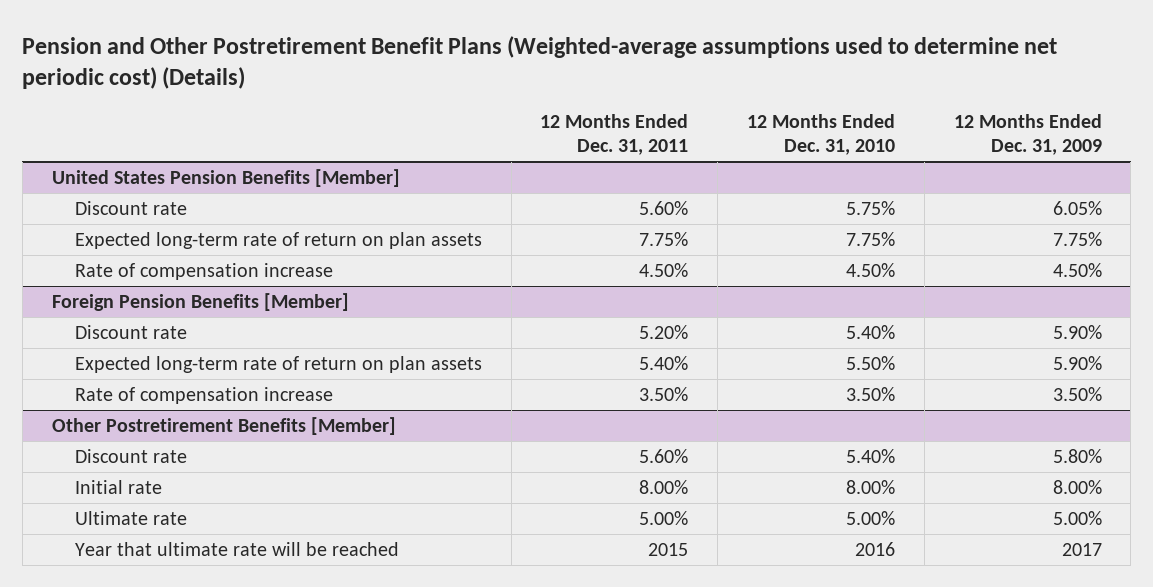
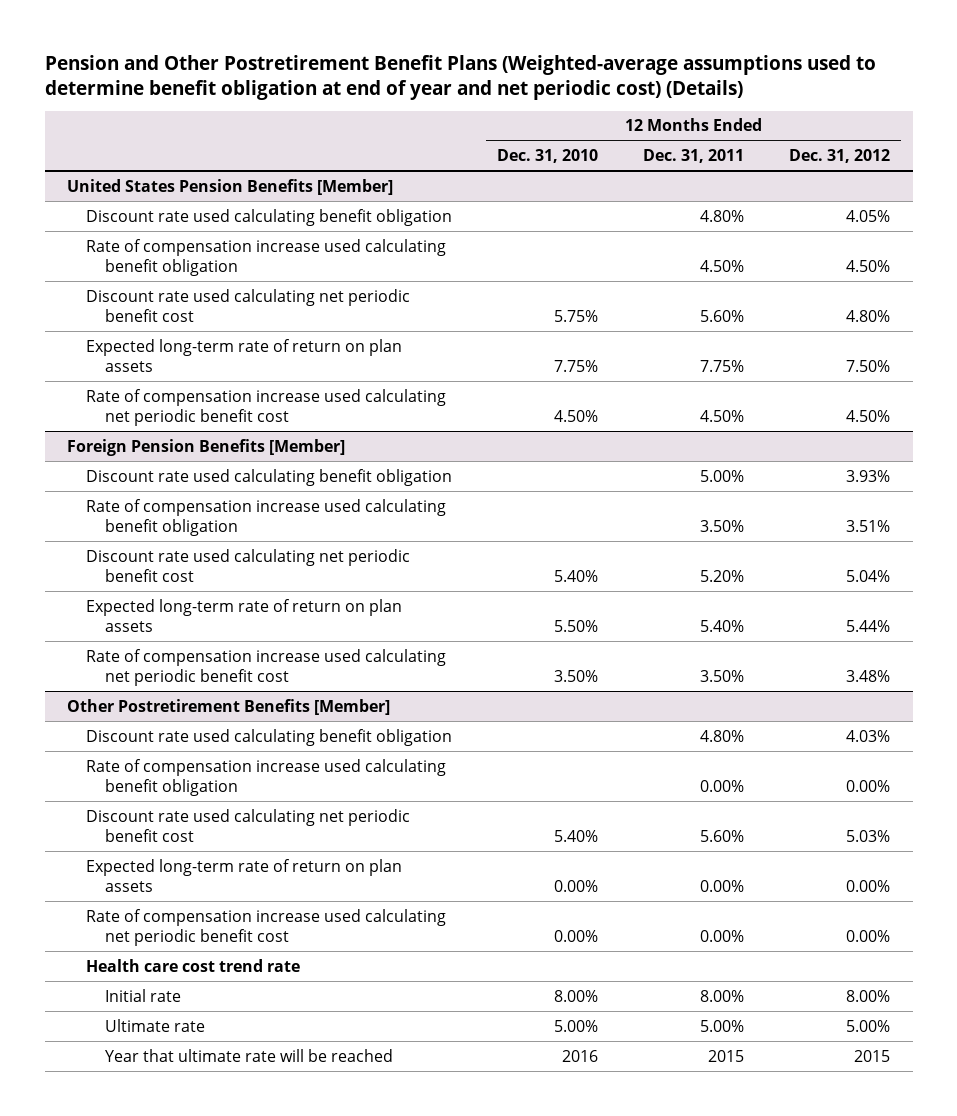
- Pension and Other Postretirement Benefit Plans (Weighted-average assumptions used to determine net periodic cost) (Details)
+ Pension and Other Postretirement Benefit Plans (Weighted-average assumptions used to determine benefit obligation at end of year and net periodic cost) (Details)
- | 12 Months Ended Dec. 31, 2011 | 12 Months Ended Dec. 31, 2010 | 12 Months Ended Dec. 31, 2009
+ | 12 Months Ended Dec. 31, 2010 | 12 Months Ended Dec. 31, 2011 | 12 Months Ended Dec. 31, 2012
@ United States Pension Benefits [Member]
- Discount rate | 5.60% | 5.75% | 6.05%
+ Discount rate used calculating benefit obligation | | 4.80% | 4.05%
+ Rate of compensation increase used calculating benefit obligation | | 4.50% | 4.50%
+ Discount rate used calculating net periodic benefit cost | 5.75% | 5.60% | 4.80%
- Rate of compensation increase | 4.50% | 4.50% | 4.50%
+ Rate of compensation increase used calculating net periodic benefit cost | 4.50% | 4.50% | 4.50%
@ Foreign Pension Benefits [Member]
- Discount rate | 5.20% | 5.40% | 5.90%
+ Discount rate used calculating benefit obligation | | 5.00% | 3.93%
+ Rate of compensation increase used calculating benefit obligation | | 3.50% | 3.51%
+ Discount rate used calculating net periodic benefit cost | 5.40% | 5.20% | 5.04%
- Rate of compensation increase | 3.50% | 3.50% | 3.50%
+ Rate of compensation increase used calculating net periodic benefit cost | 3.50% | 3.50% | 3.48%
@ Other Postretirement Benefits [Member]
- Discount rate | 5.60% | 5.40% | 5.80%
+ Discount rate used calculating benefit obligation | | 4.80% | 4.03%
+ Rate of compensation increase used calculating benefit obligation | | 0.00% | 0.00%
+ Discount rate used calculating net periodic benefit cost | 5.40% | 5.60% | 5.03%
+ Expected long-term rate of return on plan assets | 0.00% | 0.00% | 0.00%
+ Rate of compensation increase used calculating net periodic benefit cost | 0.00% | 0.00% | 0.00%
+ Health care cost trend rate

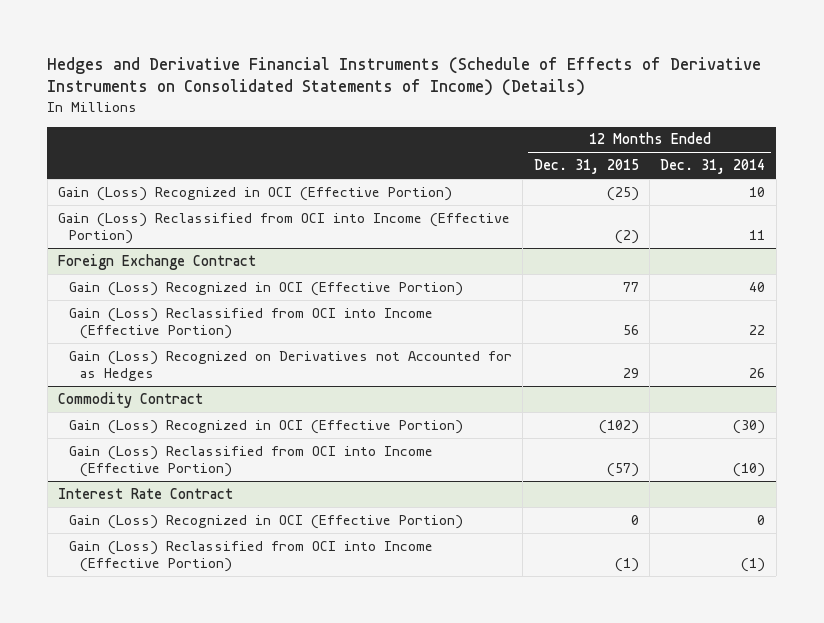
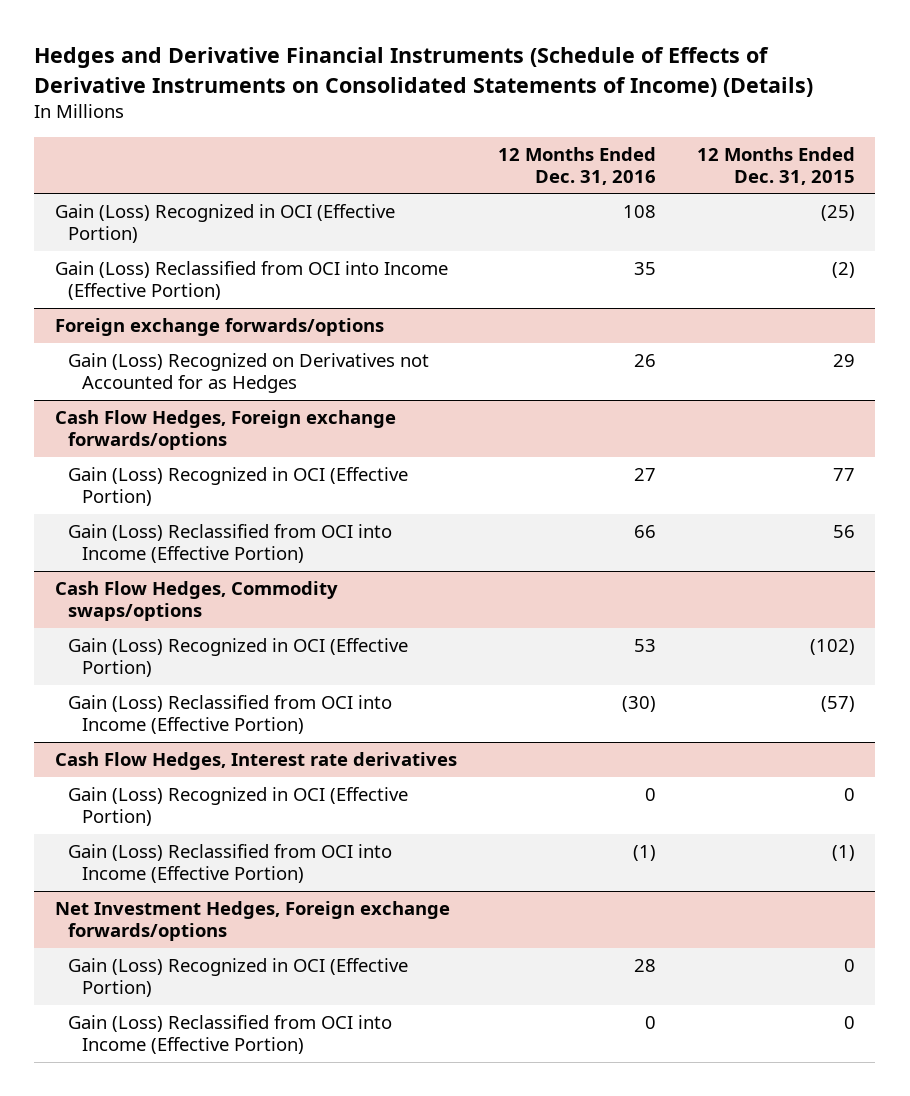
- | 12 Months Ended Dec. 31, 2015 | 12 Months Ended Dec. 31, 2014
+ | 12 Months Ended Dec. 31, 2016 | 12 Months Ended Dec. 31, 2015
- Foreign Exchange Contract
+ Foreign exchange forwards/options
+ Gain (Loss) Recognized on Derivatives not Accounted for as Hedges | 26 | 29
+ Cash Flow Hedges, Foreign exchange forwards/options
- Gain (Loss) Recognized on Derivatives not Accounted for as Hedges | 29 | 26
- Commodity Contract
+ Cash Flow Hedges, Commodity swaps/options
- Interest Rate Contract
+ Cash Flow Hedges, Interest rate derivatives
+ Net Investment Hedges, Foreign exchange forwards/options
+ Gain (Loss) Recognized in OCI (Effective Portion) | 28 | 0
+ Gain (Loss) Reclassified from OCI into Income (Effective Portion) | 0 | 0

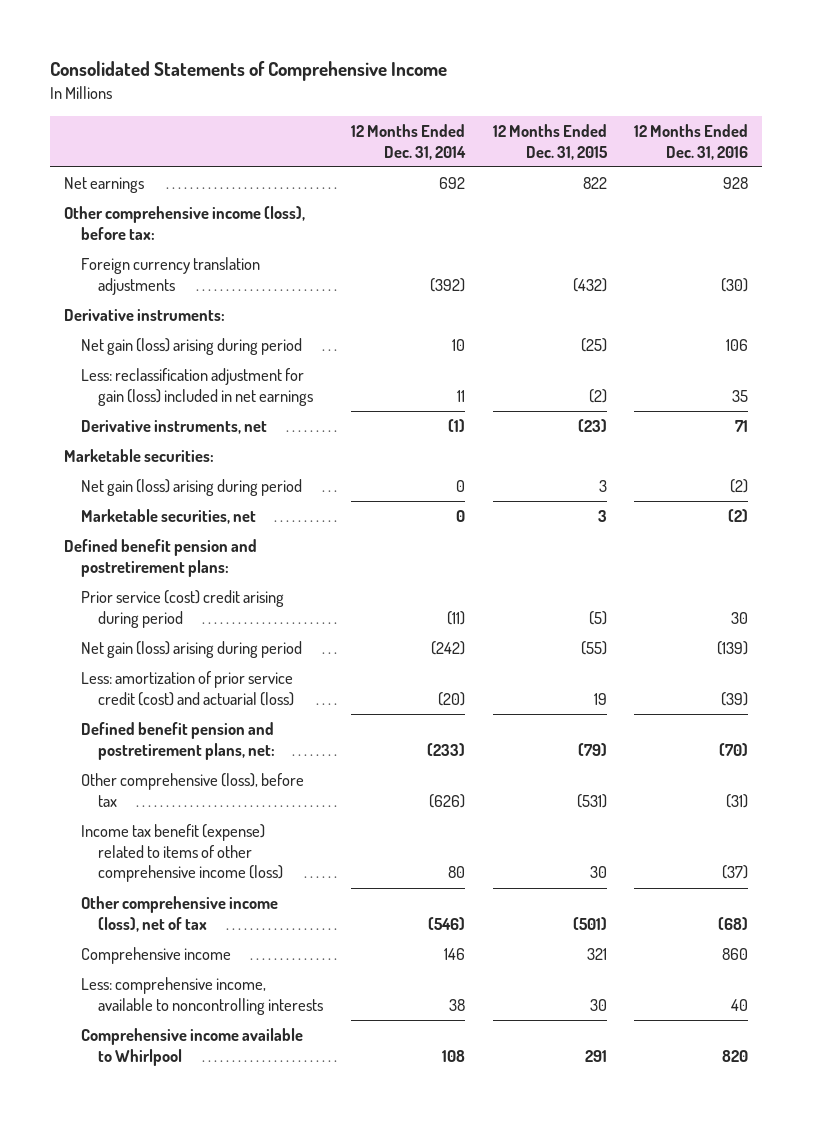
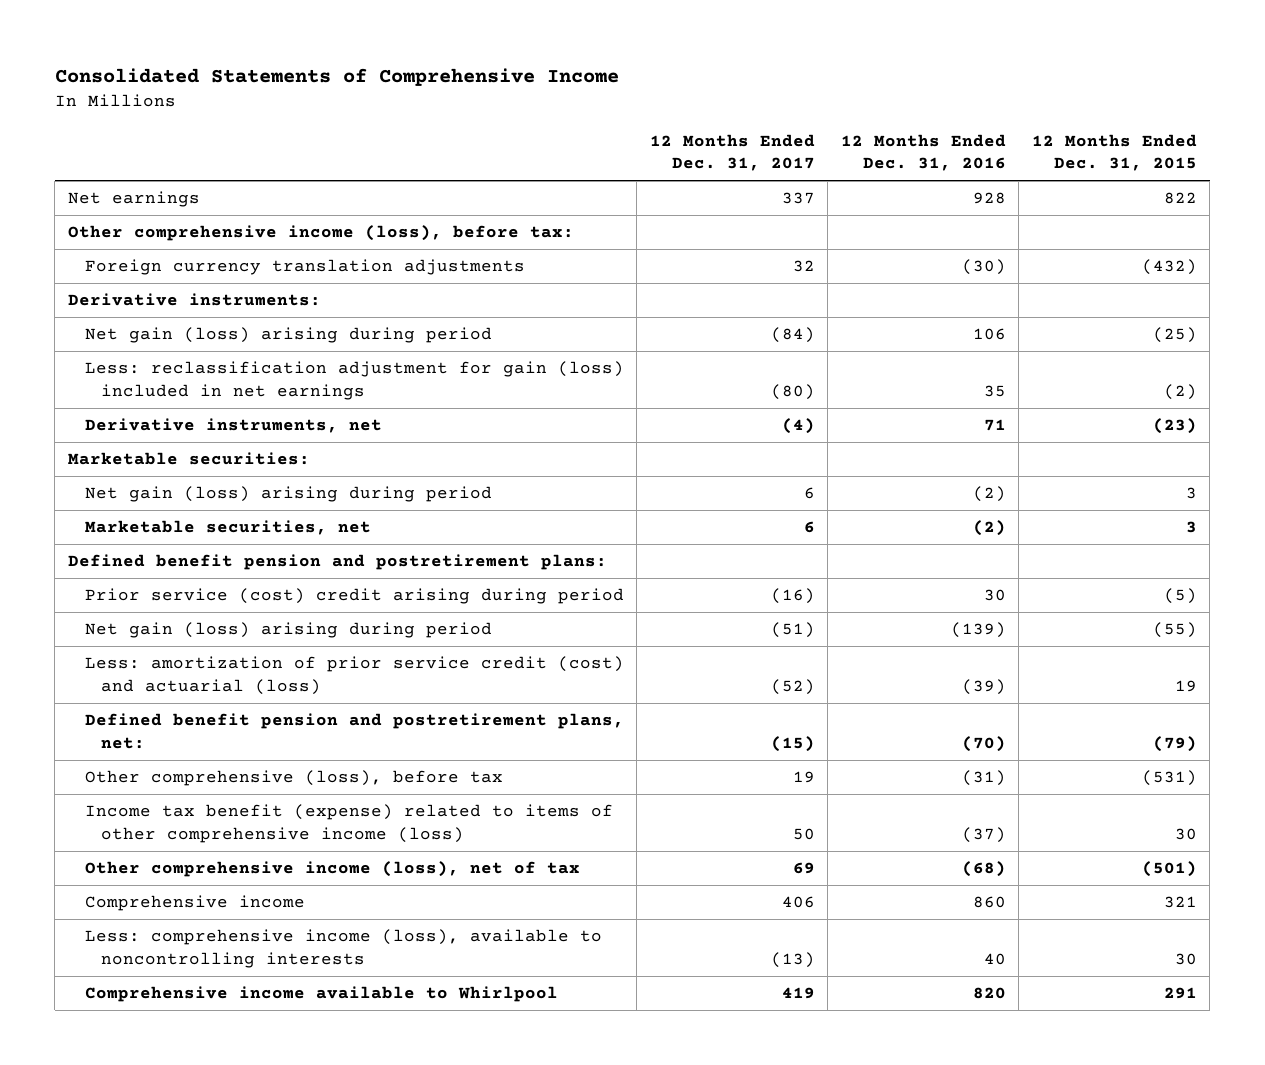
- | 12 Months Ended Dec. 31, 2014 | 12 Months Ended Dec. 31, 2015 | 12 Months Ended Dec. 31, 2016
+ | 12 Months Ended Dec. 31, 2017 | 12 Months Ended Dec. 31, 2016 | 12 Months Ended Dec. 31, 2015
- Less: comprehensive income, available to noncontrolling interests | 38 | 30 | 40
+ Less: comprehensive income (loss), available to noncontrolling interests | (13) | 40 | 30

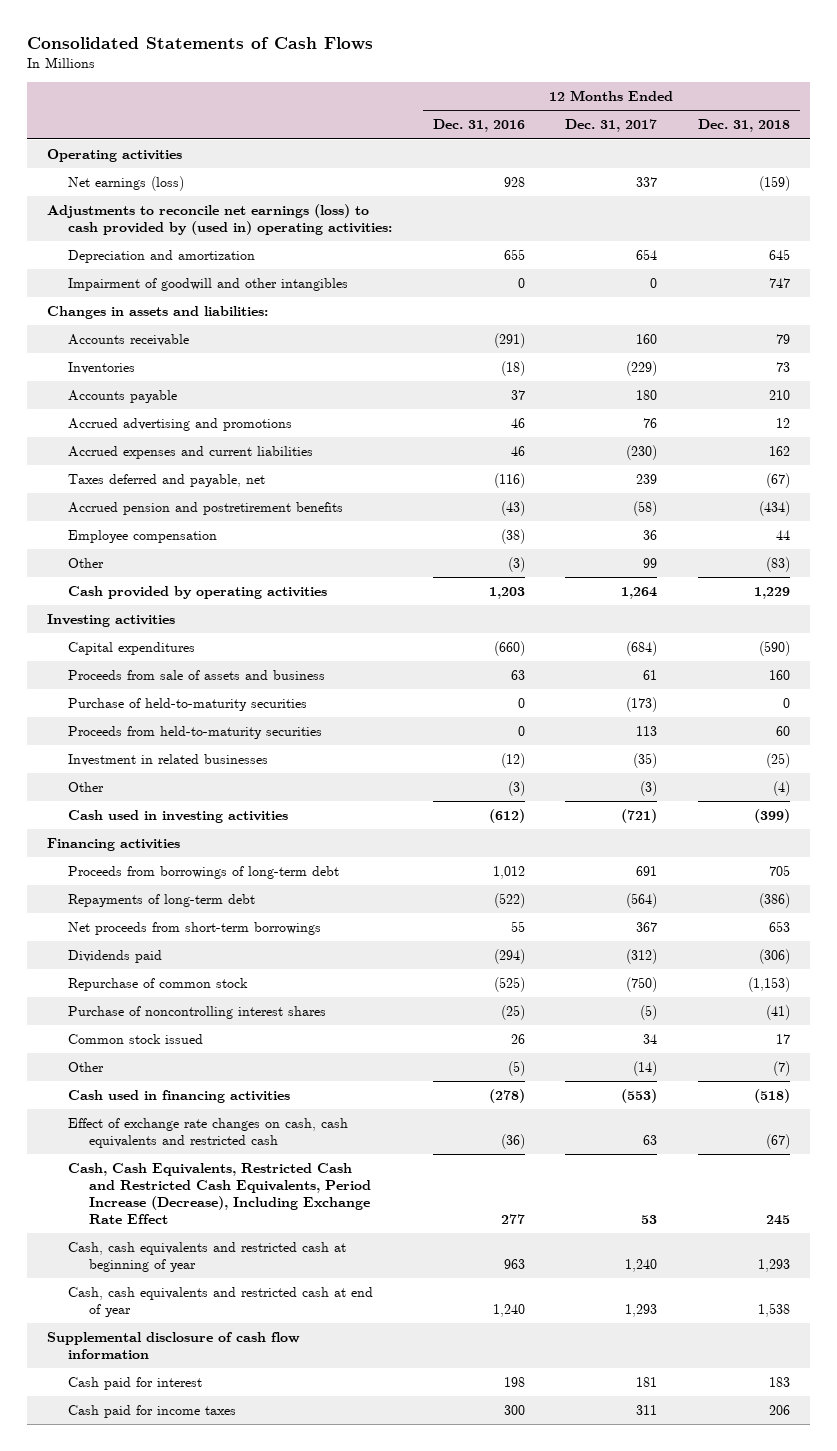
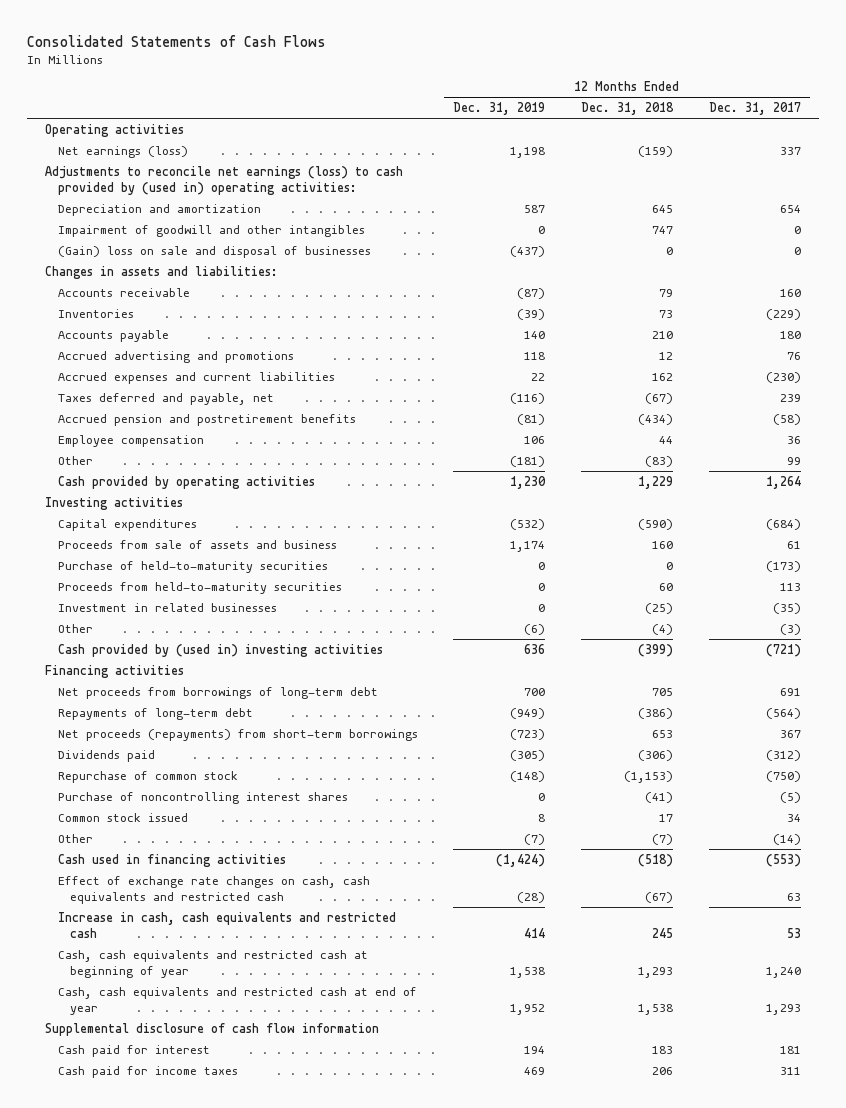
- | 12 Months Ended Dec. 31, 2016 | 12 Months Ended Dec. 31, 2017 | 12 Months Ended Dec. 31, 2018
+ | 12 Months Ended Dec. 31, 2019 | 12 Months Ended Dec. 31, 2018 | 12 Months Ended Dec. 31, 2017
+ (Gain) loss on sale and disposal of businesses | (437) | 0 | 0
- Cash used in investing activities | (612) | (721) | (399)
+ Cash provided by (used in) investing activities | 636 | (399) | (721)
- Proceeds from borrowings of long-term debt | 1,012 | 691 | 705
+ Net proceeds from borrowings of long-term debt | 700 | 705 | 691
- Net proceeds from short-term borrowings | 55 | 367 | 653
+ Net proceeds (repayments) from short-term borrowings | (723) | 653 | 367
- Cash, Cash Equivalents, Restricted Cash and Restricted Cash Equivalents, Period Increase (Decrease), Including Exchange Rate Effect | 277 | 53 | 245
+ Increase in cash, cash equivalents and restricted cash | 414 | 245 | 53

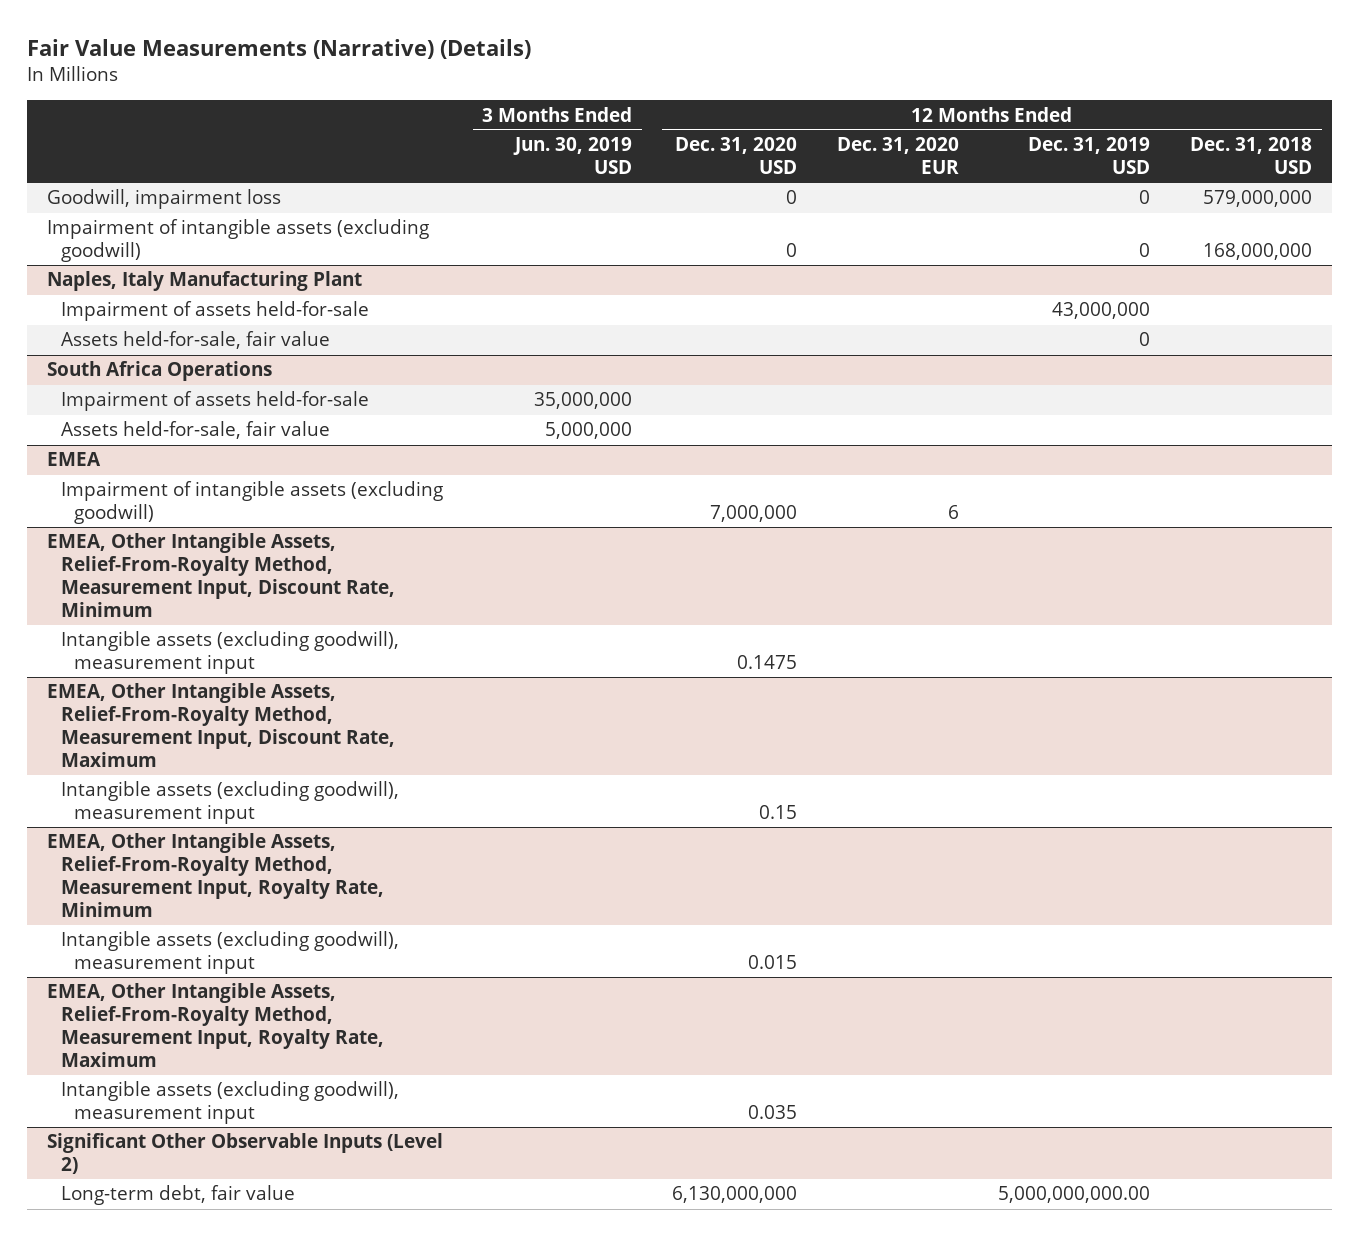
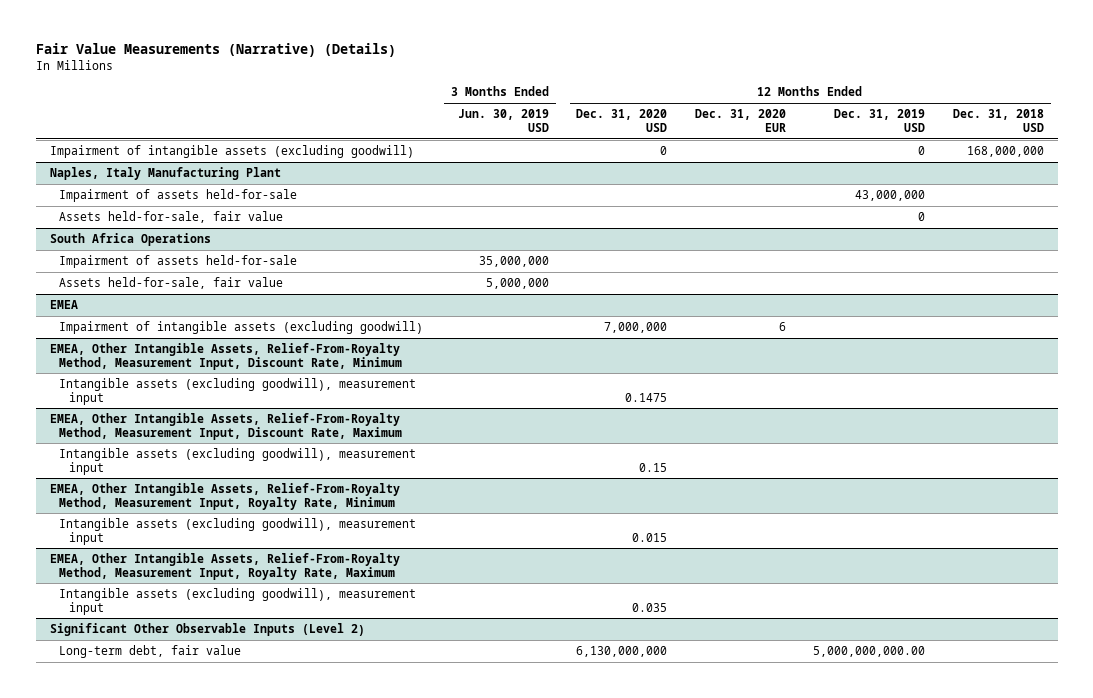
- Goodwill, impairment loss | | 0 | | 0 | 579,000,000

